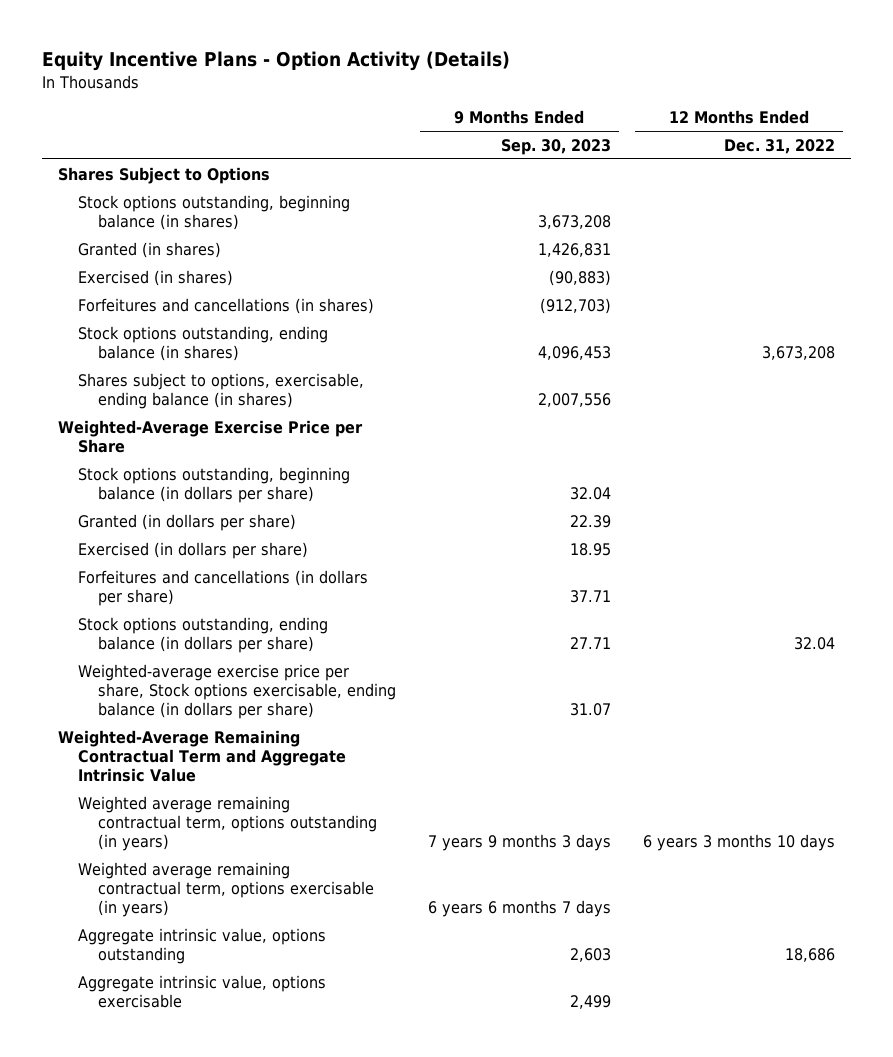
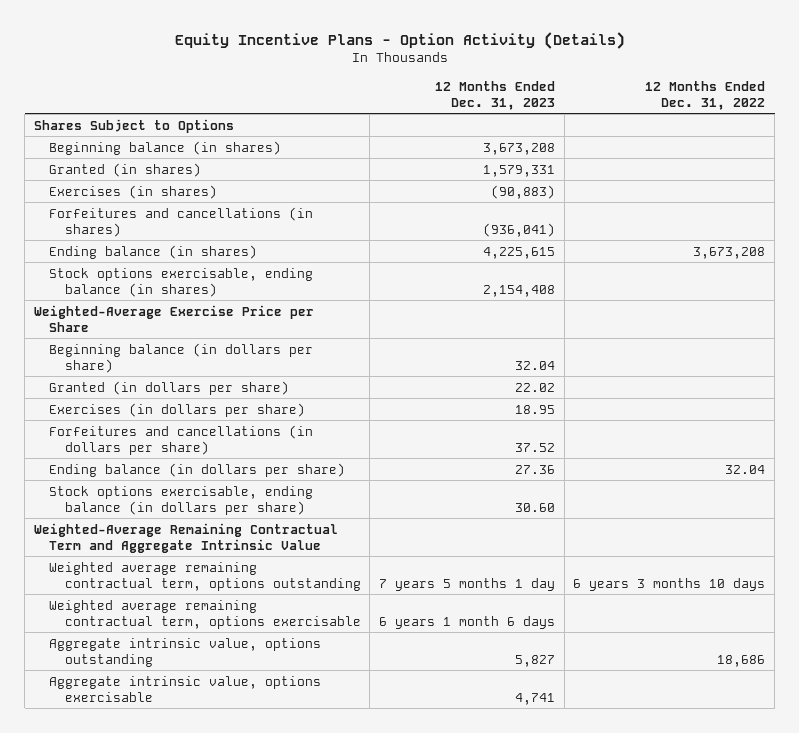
- | 9 Months Ended Sep. 30, 2023 | 12 Months Ended Dec. 31, 2022
+ | 12 Months Ended Dec. 31, 2023 | 12 Months Ended Dec. 31, 2022
- Stock options outstanding, beginning balance (in shares) | 3,673,208 |
+ Beginning balance (in shares) | 3,673,208 |
- Exercised (in shares) | (90,883) |
+ Exercises (in shares) | (90,883) |
- Stock options outstanding, ending balance (in shares) | 4,096,453 | 3,673,208
- Shares subject to options, exercisable, ending balance (in shares) | 2,007,556 |
+ Ending balance (in shares) | 4,225,615 | 3,673,208
+ Stock options exercisable, ending balance (in shares) | 2,154,408 |
- Stock options outstanding, beginning balance (in dollars per share) | 32.04 |
+ Beginning balance (in dollars per share) | 32.04 |
- Exercised (in dollars per share) | 18.95 |
+ Exercises (in dollars per share) | 18.95 |
- Stock options outstanding, ending balance (in dollars per share) | 27.71 | 32.04
- Weighted-average exercise price per share, Stock options exercisable, ending balance (in dollars per share) | 31.07 |
+ Ending balance (in dollars per share) | 27.36 | 32.04
+ Stock options exercisable, ending balance (in dollars per share) | 30.60 |
- Weighted average remaining contractual term, options outstanding (in years) | 7 years 9 months 3 days | 6 years 3 months 10 days
- Weighted average remaining contractual term, options exercisable (in years) | 6 years 6 months 7 days |
+ Weighted average remaining contractual term, options outstanding | 7 years 5 months 1 day | 6 years 3 months 10 days
+ Weighted average remaining contractual term, options exercisable | 6 years 1 month 6 days |

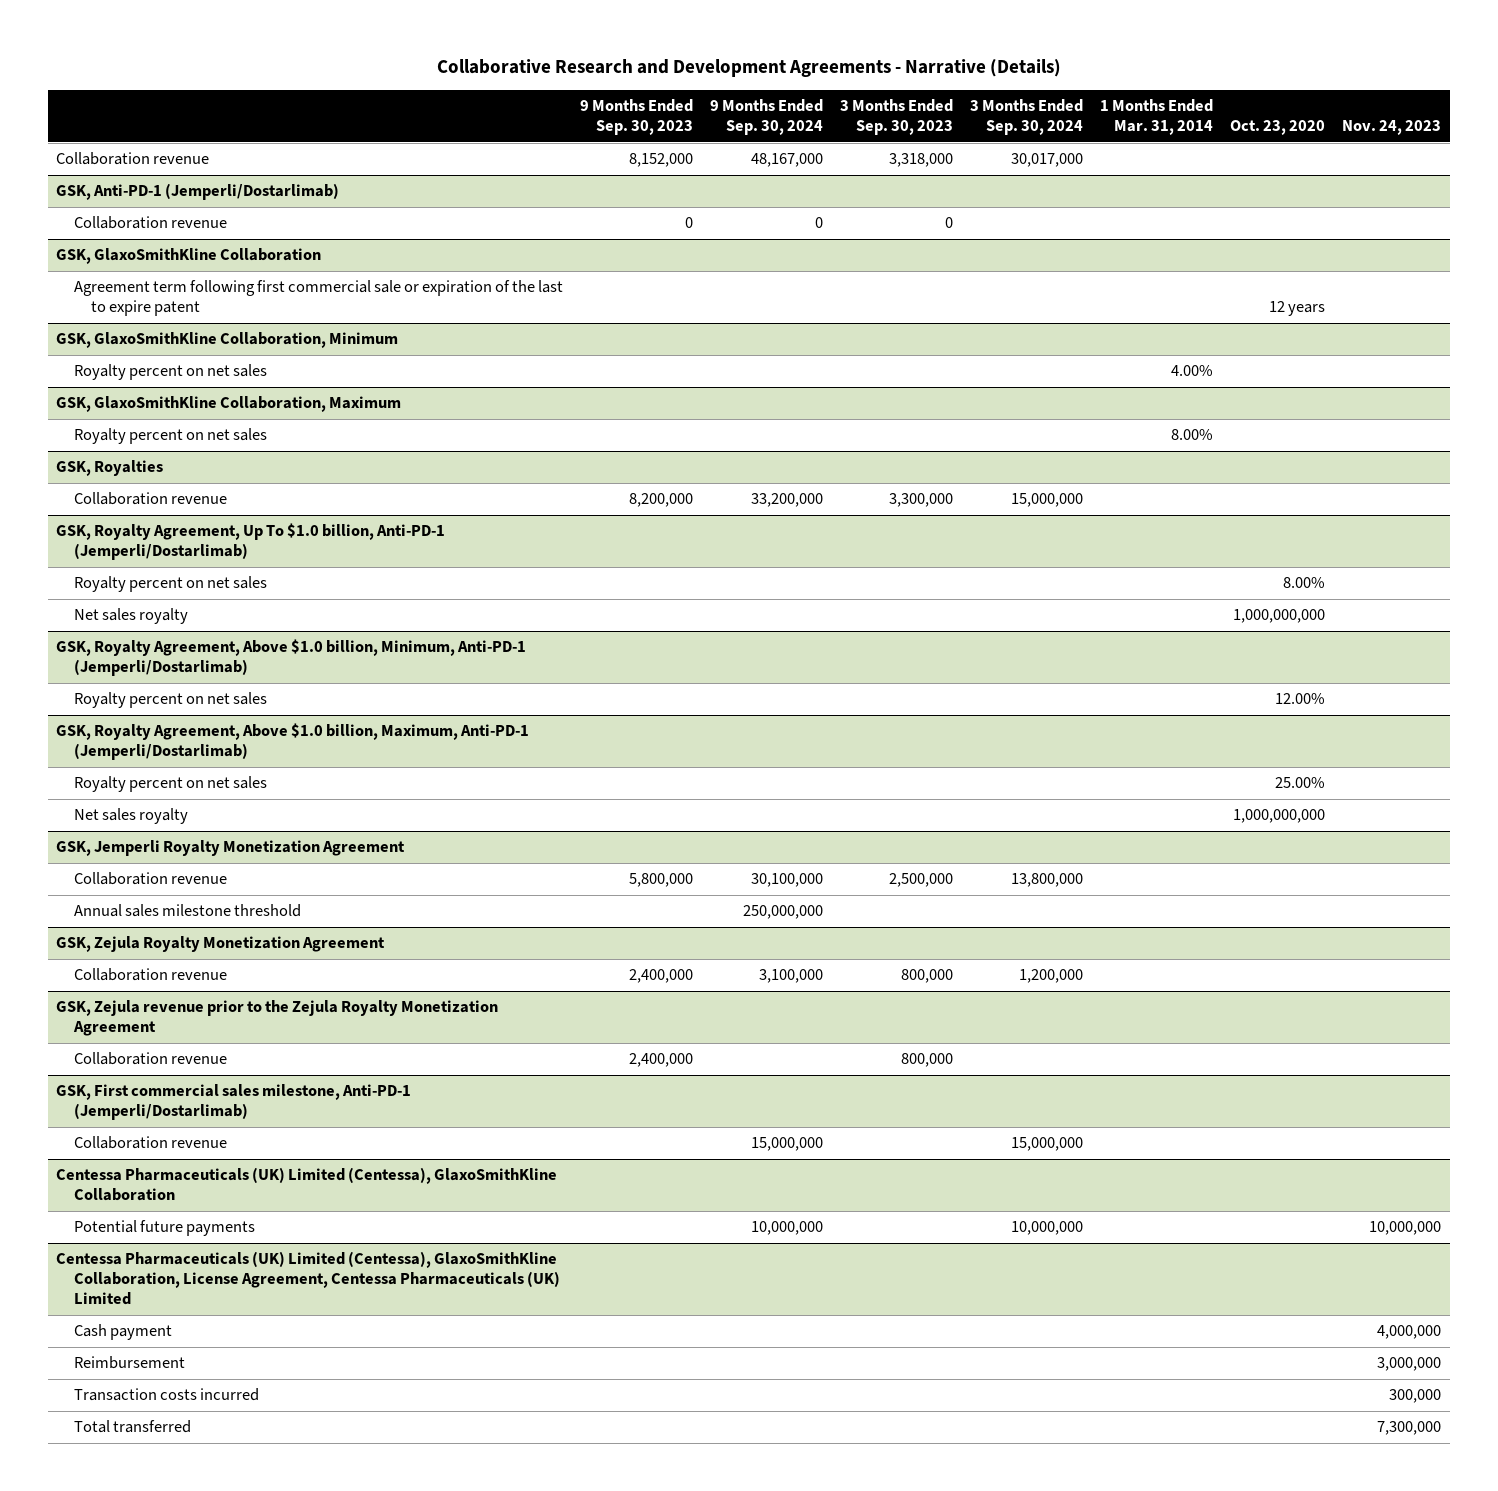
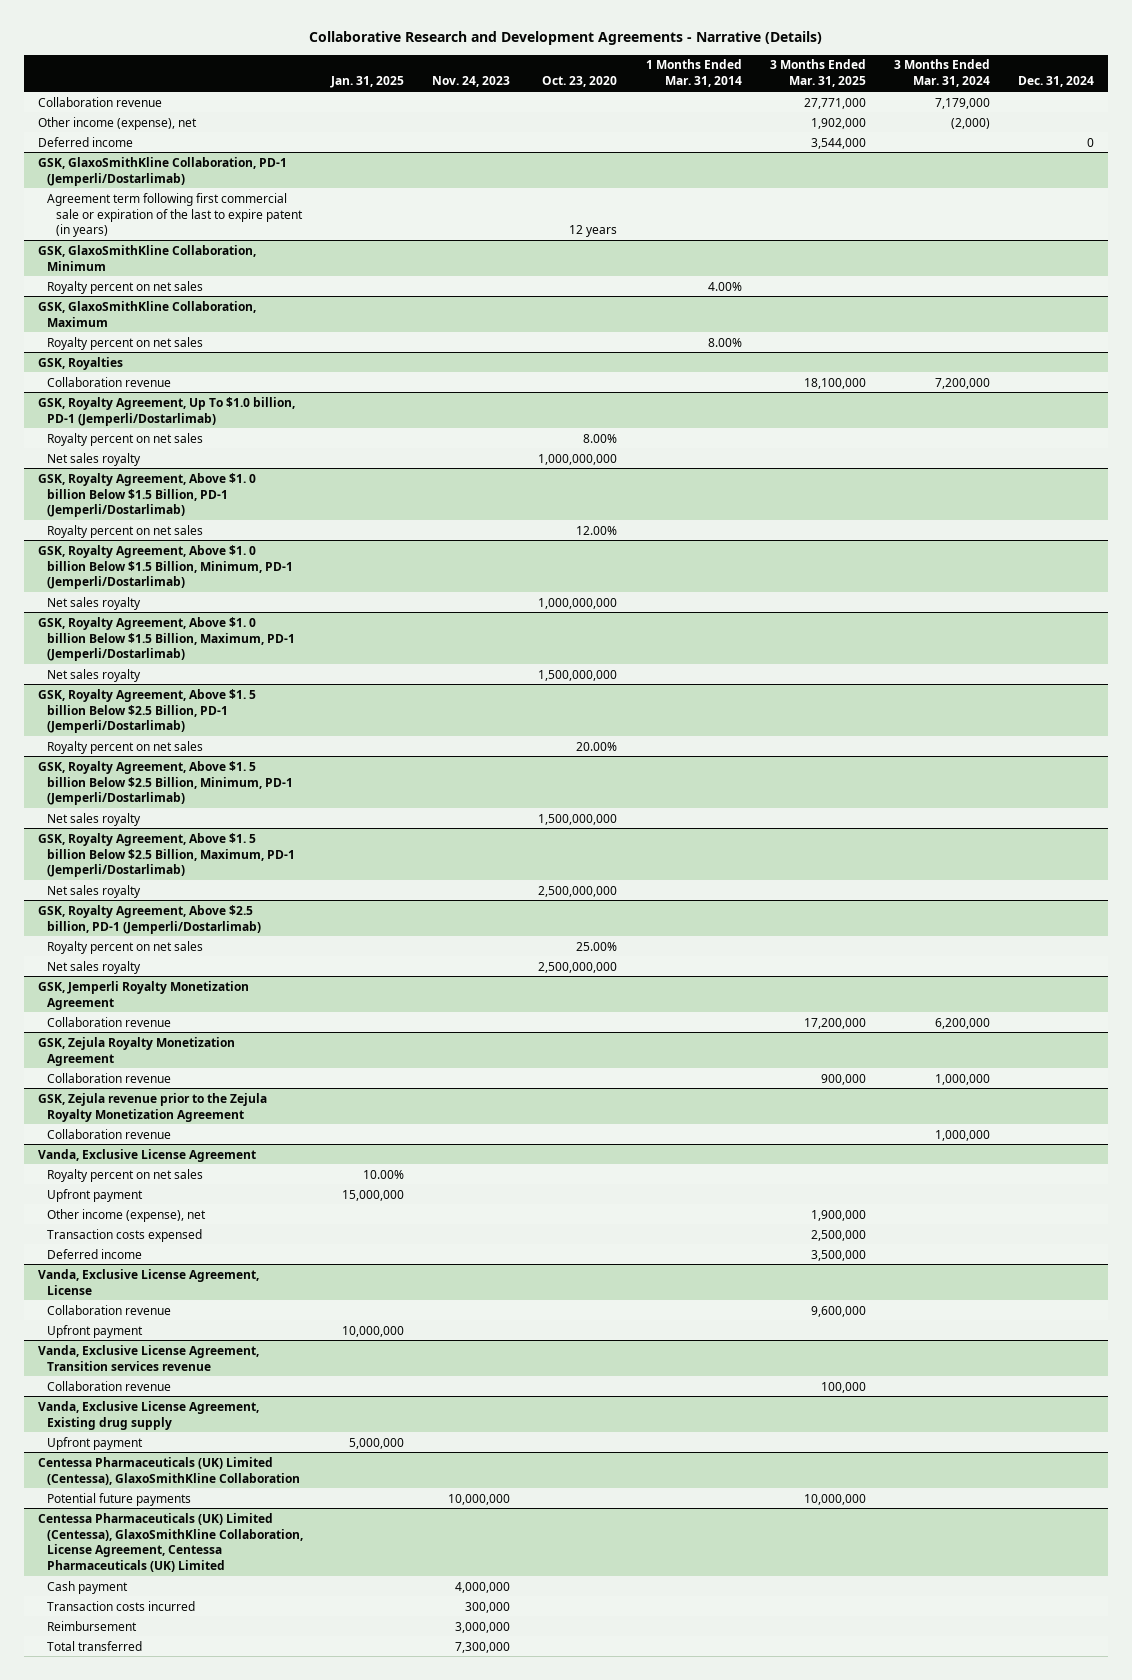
- | 9 Months Ended Sep. 30, 2023 | 9 Months Ended Sep. 30, 2024 | 3 Months Ended Sep. 30, 2023 | 3 Months Ended Sep. 30, 2024 | 1 Months Ended Mar. 31, 2014 | Oct. 23, 2020 | Nov. 24, 2023
+ | Jan. 31, 2025 | Nov. 24, 2023 | Oct. 23, 2020 | 1 Months Ended Mar. 31, 2014 | 3 Months Ended Mar. 31, 2025 | 3 Months Ended Mar. 31, 2024 | Dec. 31, 2024
- GSK, Anti-PD-1 (Jemperli/Dostarlimab)
- Collaboration revenue | 0 | 0 | 0 | | | |
- GSK, GlaxoSmithKline Collaboration
- Agreement term following first commercial sale or expiration of the last to expire patent | | | | | | 12 years |
+ Other income (expense), net | | | | | 1,902,000 | (2,000) |
+ Deferred income | | | | | 3,544,000 | | 0
+ GSK, GlaxoSmithKline Collaboration, PD-1 (Jemperli/Dostarlimab)
+ Agreement term following first commercial sale or expiration of the last to expire patent (in years) | | | 12 years | | | |
- GSK, Royalty Agreement, Up To $1.0 billion, Anti-PD-1 (Jemperli/Dostarlimab)
+ GSK, Royalty Agreement, Up To $1.0 billion, PD-1 (Jemperli/Dostarlimab)
- GSK, Royalty Agreement, Above $1.0 billion, Minimum, Anti-PD-1 (Jemperli/Dostarlimab)
- Royalty percent on net sales | | | | | | 12.00% |
- GSK, Royalty Agreement, Above $1.0 billion, Maximum, Anti-PD-1 (Jemperli/Dostarlimab)
- Royalty percent on net sales | | | | | | 25.00% |
- Net sales royalty | | | | | | 1,000,000,000 |
+ GSK, Royalty Agreement, Above $1. 0 billion Below $1.5 Billion, PD-1 (Jemperli/Dostarlimab)
+ Royalty percent on net sales | | | 12.00% | | | |
+ GSK, Royalty Agreement, Above $1. 0 billion Below $1.5 Billion, Minimum, PD-1 (Jemperli/Dostarlimab)
+ Net sales royalty | | | 1,000,000,000 | | | |
+ GSK, Royalty Agreement, Above $1. 0 billion Below $1.5 Billion, Maximum, PD-1 (Jemperli/Dostarlimab)
+ Net sales royalty | | | 1,500,000,000 | | | |
+ GSK, Royalty Agreement, Above $1. 5 billion Below $2.5 Billion, PD-1 (Jemperli/Dostarlimab)
+ Royalty percent on net sales | | | 20.00% | | | |
+ GSK, Royalty Agreement, Above $1. 5 billion Below $2.5 Billion, Minimum, PD-1 (Jemperli/Dostarlimab)
+ Net sales royalty | | | 1,500,000,000 | | | |
+ GSK, Royalty Agreement, Above $1. 5 billion Below $2.5 Billion, Maximum, PD-1 (Jemperli/Dostarlimab)
+ Net sales royalty | | | 2,500,000,000 | | | |
+ GSK, Royalty Agreement, Above $2.5 billion, PD-1 (Jemperli/Dostarlimab)
+ Royalty percent on net sales | | | 25.00% | | | |
+ Net sales royalty | | | 2,500,000,000 | | | |
@ GSK, Jemperli Royalty Monetization Agreement
- Annual sales milestone threshold | | 250,000,000 | | | | |
- GSK, First commercial sales milestone, Anti-PD-1 (Jemperli/Dostarlimab)
- Collaboration revenue | | 15,000,000 | | 15,000,000 | | |
+ Vanda, Exclusive License Agreement
+ Royalty percent on net sales | 10.00% | | | | | |
+ Upfront payment | 15,000,000 | | | | | |
+ Other income (expense), net | | | | | 1,900,000 | |
+ Transaction costs expensed | | | | | 2,500,000 | |
+ Deferred income | | | | | 3,500,000 | |
+ Vanda, Exclusive License Agreement, License
+ Collaboration revenue | | | | | 9,600,000 | |
+ Upfront payment | 10,000,000 | | | | | |
+ Vanda, Exclusive License Agreement, Transition services revenue
+ Collaboration revenue | | | | | 100,000 | |
+ Vanda, Exclusive License Agreement, Existing drug supply
+ Upfront payment | 5,000,000 | | | | | |
@ Centessa Pharmaceuticals (UK) Limited (Centessa), GlaxoSmithKline Collaboration, License Agreement, Centessa Pharmaceuticals (UK) Limited
moved down: Reimbursement | | 3,000,000 | | | | |

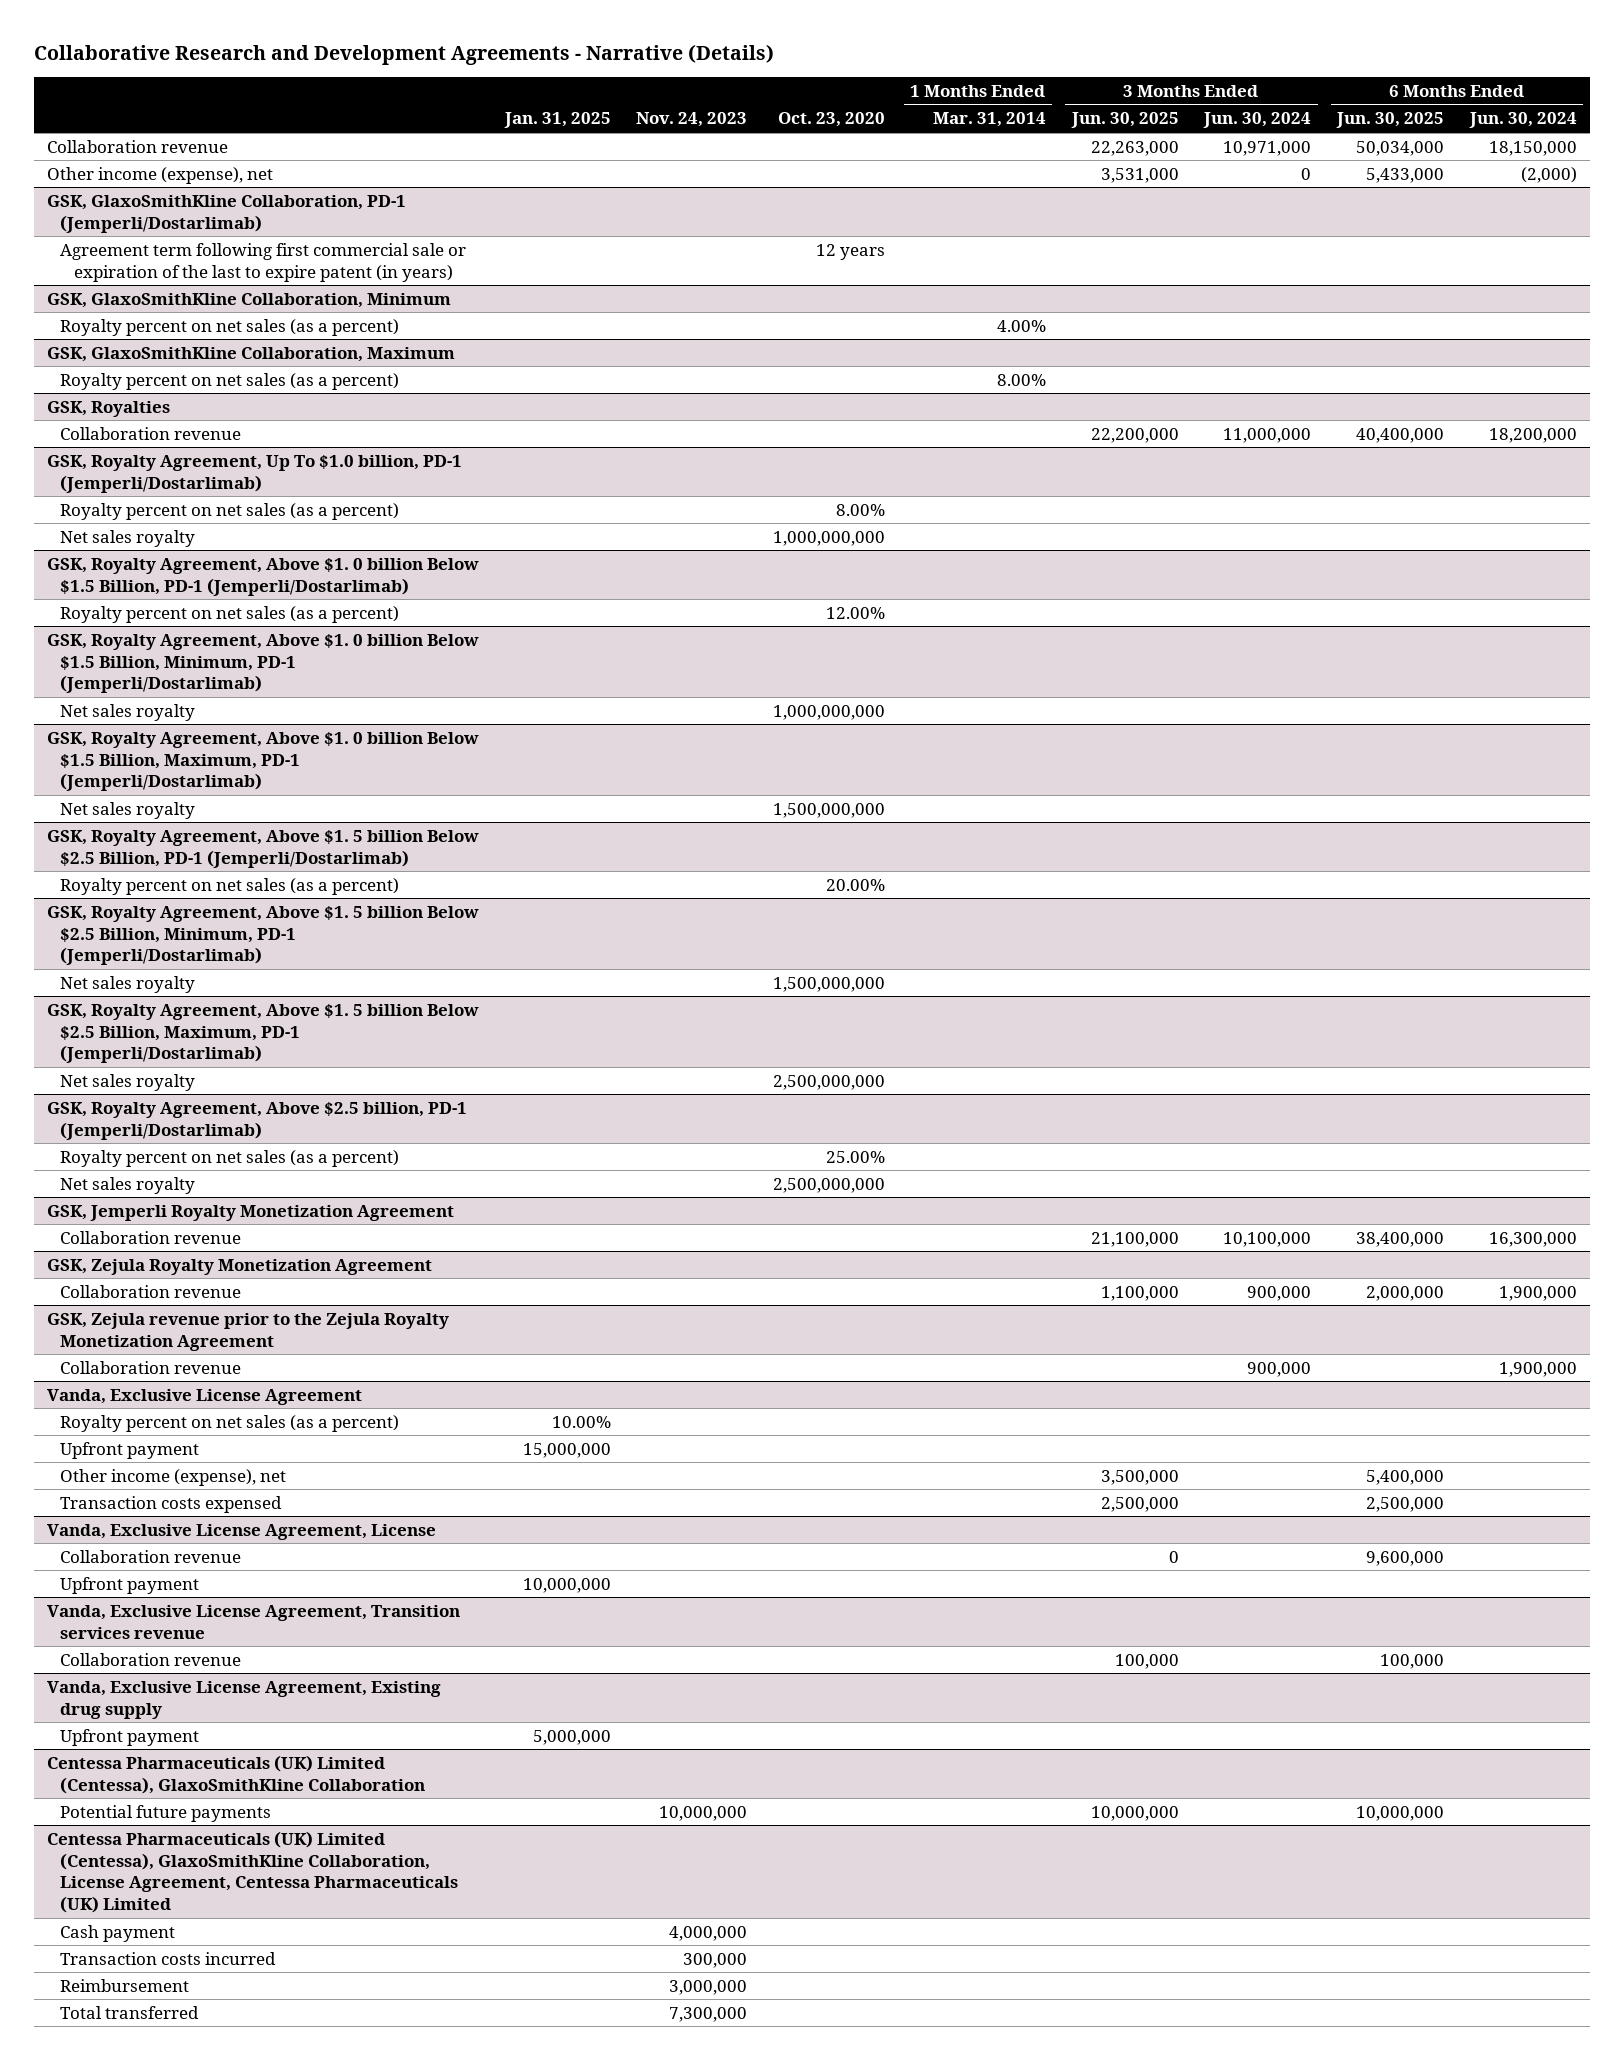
- | Jan. 31, 2025 | Nov. 24, 2023 | Oct. 23, 2020 | 1 Months Ended Mar. 31, 2014 | 3 Months Ended Mar. 31, 2025 | 3 Months Ended Mar. 31, 2024 | Dec. 31, 2024
+ | Jan. 31, 2025 | Nov. 24, 2023 | Oct. 23, 2020 | 1 Months Ended Mar. 31, 2014 | 3 Months Ended Jun. 30, 2025 | 3 Months Ended Jun. 30, 2024 | 6 Months Ended Jun. 30, 2025 | 6 Months Ended Jun. 30, 2024
- Deferred income | | | | | 3,544,000 | | 0
@ GSK, GlaxoSmithKline Collaboration, Minimum
- Royalty percent on net sales | | | | 4.00% | | |
+ Royalty percent on net sales (as a percent) | | | | 4.00% | | | |
@ GSK, GlaxoSmithKline Collaboration, Maximum
- Royalty percent on net sales | | | | 8.00% | | |
+ Royalty percent on net sales (as a percent) | | | | 8.00% | | | |
@ GSK, Royalty Agreement, Up To $1.0 billion, PD-1 (Jemperli/Dostarlimab)
- Royalty percent on net sales | | | 8.00% | | | |
+ Royalty percent on net sales (as a percent) | | | 8.00% | | | | |
@ GSK, Royalty Agreement, Above $1. 0 billion Below $1.5 Billion, PD-1 (Jemperli/Dostarlimab)
- Royalty percent on net sales | | | 12.00% | | | |
+ Royalty percent on net sales (as a percent) | | | 12.00% | | | | |
@ GSK, Royalty Agreement, Above $1. 5 billion Below $2.5 Billion, PD-1 (Jemperli/Dostarlimab)
- Royalty percent on net sales | | | 20.00% | | | |
+ Royalty percent on net sales (as a percent) | | | 20.00% | | | | |
@ GSK, Royalty Agreement, Above $2.5 billion, PD-1 (Jemperli/Dostarlimab)
- Royalty percent on net sales | | | 25.00% | | | |
+ Royalty percent on net sales (as a percent) | | | 25.00% | | | | |
@ Vanda, Exclusive License Agreement
- Royalty percent on net sales | 10.00% | | | | | |
+ Royalty percent on net sales (as a percent) | 10.00% | | | | | | |
- Deferred income | | | | | 3,500,000 | |

